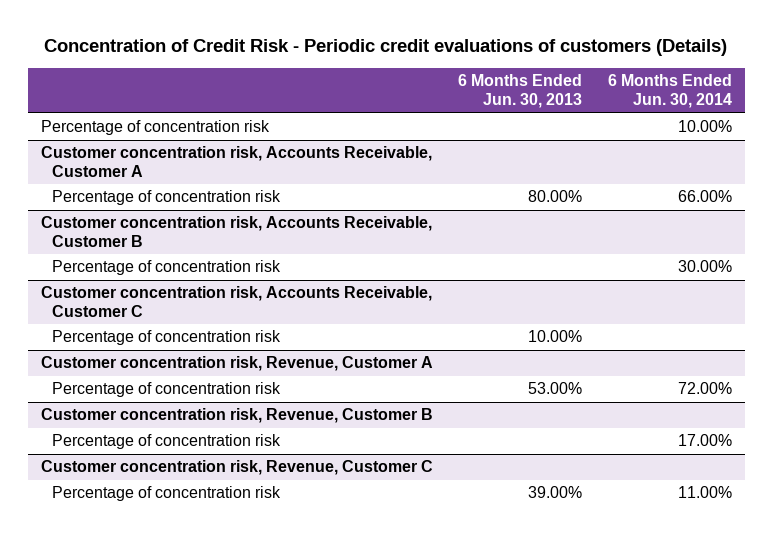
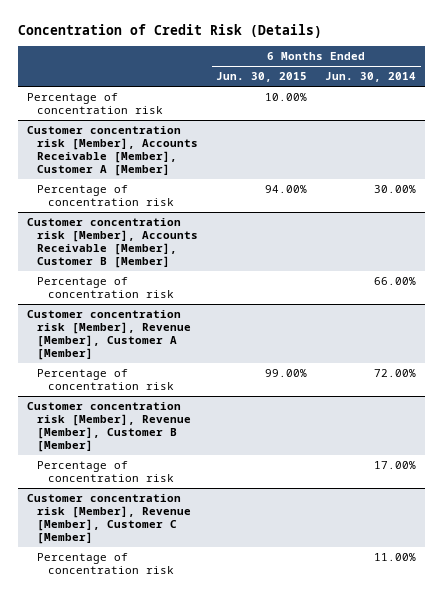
- Concentration of Credit Risk - Periodic credit evaluations of customers (Details)
+ Concentration of Credit Risk (Details)
- | 6 Months Ended Jun. 30, 2013 | 6 Months Ended Jun. 30, 2014
+ | 6 Months Ended Jun. 30, 2015 | 6 Months Ended Jun. 30, 2014
- Percentage of concentration risk | | 10.00%
- Customer concentration risk, Accounts Receivable, Customer A
- Percentage of concentration risk | 80.00% | 66.00%
- Customer concentration risk, Accounts Receivable, Customer B
- Percentage of concentration risk | | 30.00%
- Customer concentration risk, Accounts Receivable, Customer C
- Customer concentration risk, Revenue, Customer A
+ Customer concentration risk [Member], Accounts Receivable [Member], Customer A [Member]
+ Percentage of concentration risk | 94.00% | 30.00%
+ Customer concentration risk [Member], Accounts Receivable [Member], Customer B [Member]
+ Percentage of concentration risk | | 66.00%
+ Customer concentration risk [Member], Revenue [Member], Customer A [Member]
- Customer concentration risk, Revenue, Customer B
+ Customer concentration risk [Member], Revenue [Member], Customer B [Member]
- Customer concentration risk, Revenue, Customer C
+ Customer concentration risk [Member], Revenue [Member], Customer C [Member]

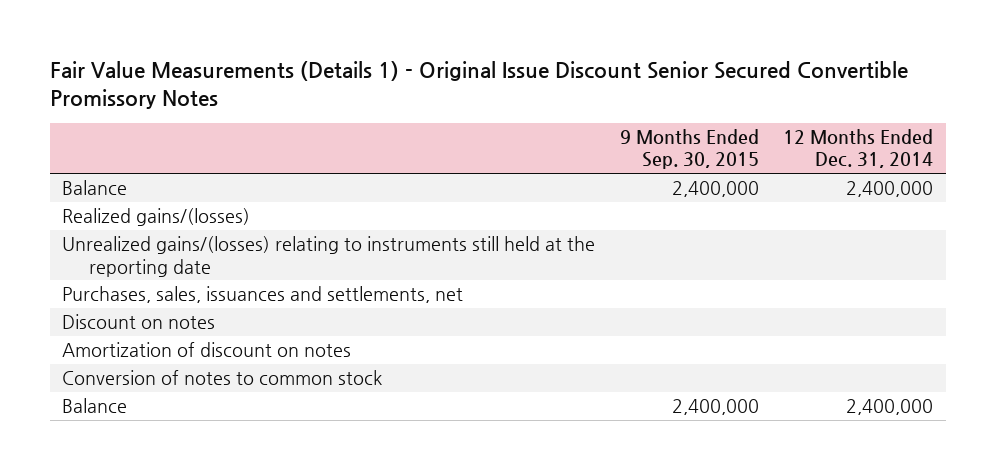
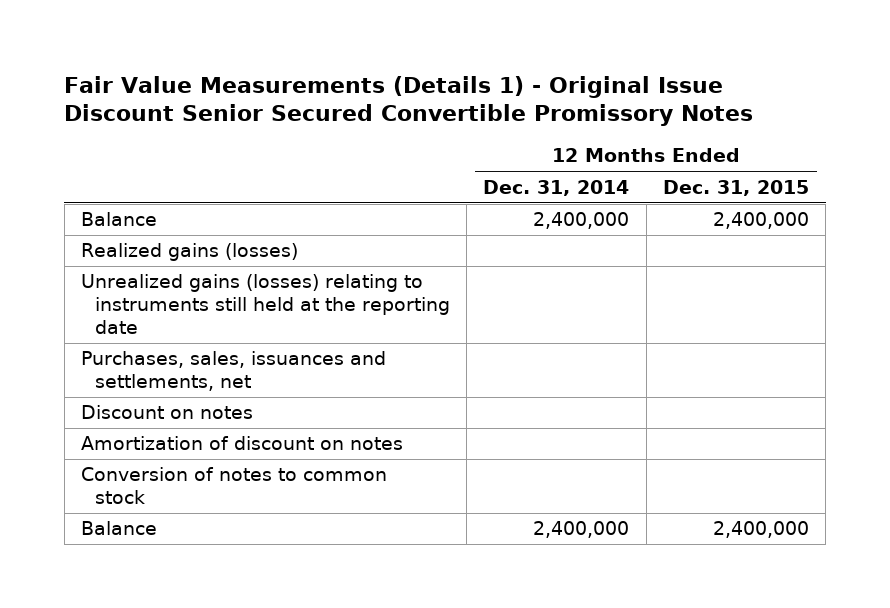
- | 9 Months Ended Sep. 30, 2015 | 12 Months Ended Dec. 31, 2014
+ | 12 Months Ended Dec. 31, 2014 | 12 Months Ended Dec. 31, 2015
- Realized gains/(losses)
- Unrealized gains/(losses) relating to instruments still held at the reporting date
+ Realized gains (losses)
+ Unrealized gains (losses) relating to instruments still held at the reporting date

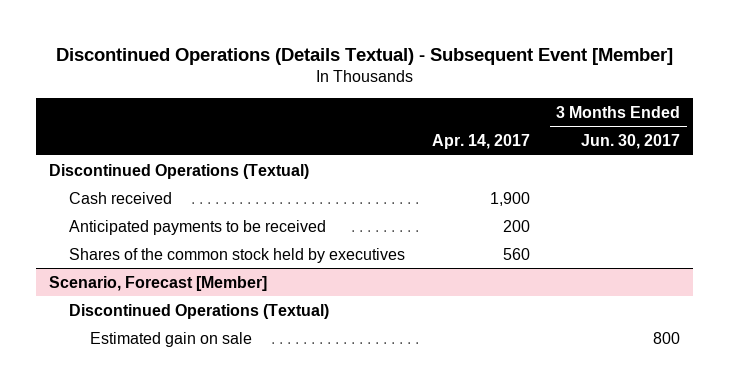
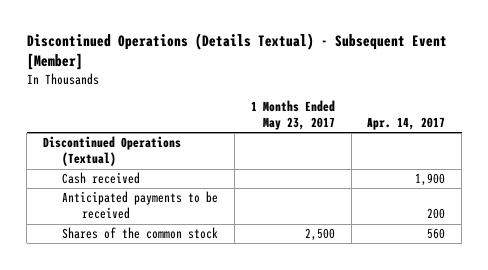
- | Apr. 14, 2017 | 3 Months Ended Jun. 30, 2017
+ | 1 Months Ended May 23, 2017 | Apr. 14, 2017
- Shares of the common stock held by executives | 560 |
- Scenario, Forecast [Member]
- Discontinued Operations (Textual)
- Estimated gain on sale | | 800
+ Shares of the common stock | 2,500 | 560

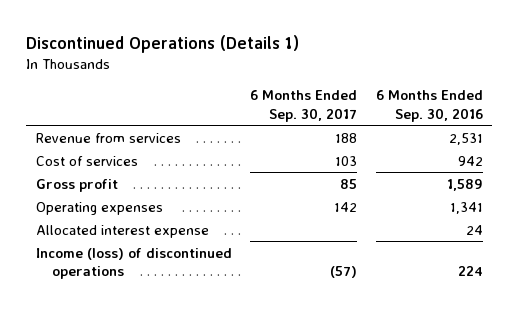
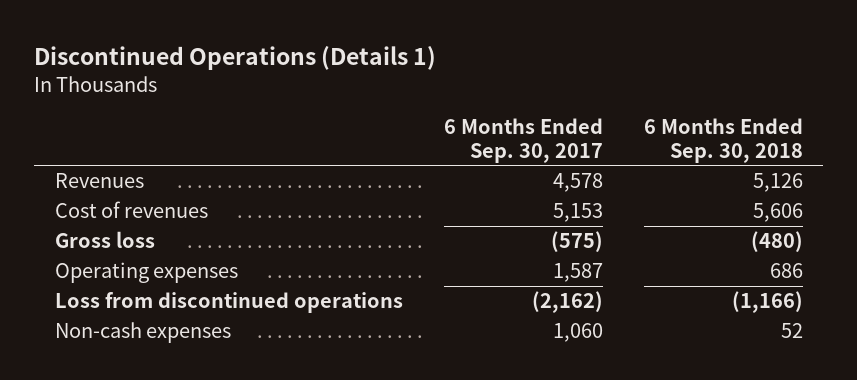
- | 6 Months Ended Sep. 30, 2017 | 6 Months Ended Sep. 30, 2016
+ | 6 Months Ended Sep. 30, 2017 | 6 Months Ended Sep. 30, 2018
- Revenue from services | 188 | 2,531
- Cost of services | 103 | 942
- Gross profit | 85 | 1,589
- Operating expenses | 142 | 1,341
- Allocated interest expense | | 24
- Income (loss) of discontinued operations | (57) | 224
+ Revenues | 4,578 | 5,126
+ Cost of revenues | 5,153 | 5,606
+ Gross loss | (575) | (480)
+ Operating expenses | 1,587 | 686
+ Loss from discontinued operations | (2,162) | (1,166)
+ Non-cash expenses | 1,060 | 52

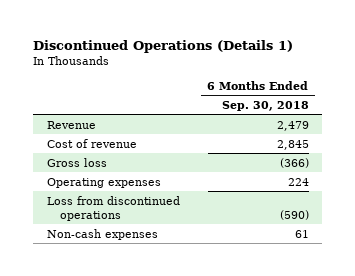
- | 6 Months Ended Sep. 30, 2017 | 6 Months Ended Sep. 30, 2018
+ | 6 Months Ended Sep. 30, 2018
- Revenues | 4,578 | 5,126
- Cost of revenues | 5,153 | 5,606
- Gross loss | (575) | (480)
- Operating expenses | 1,587 | 686
- Loss from discontinued operations | (2,162) | (1,166)
- Non-cash expenses | 1,060 | 52
+ Revenue | 2,479
+ Cost of revenue | 2,845
+ Gross loss | (366)
+ Operating expenses | 224
+ Loss from discontinued operations | (590)
+ Non-cash expenses | 61

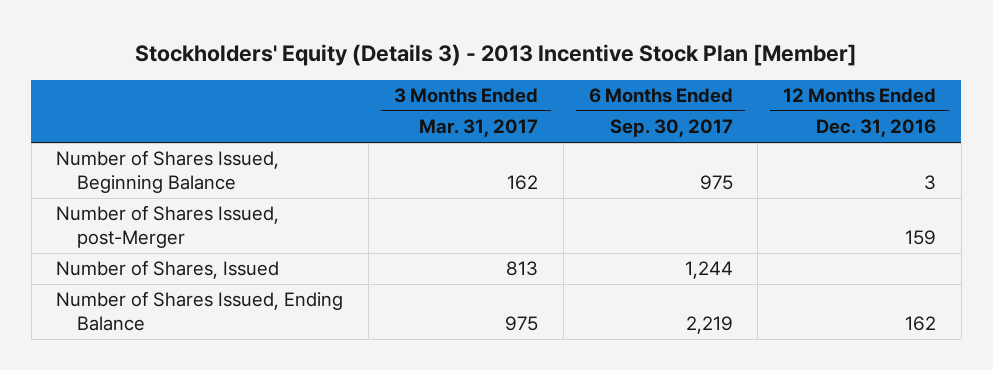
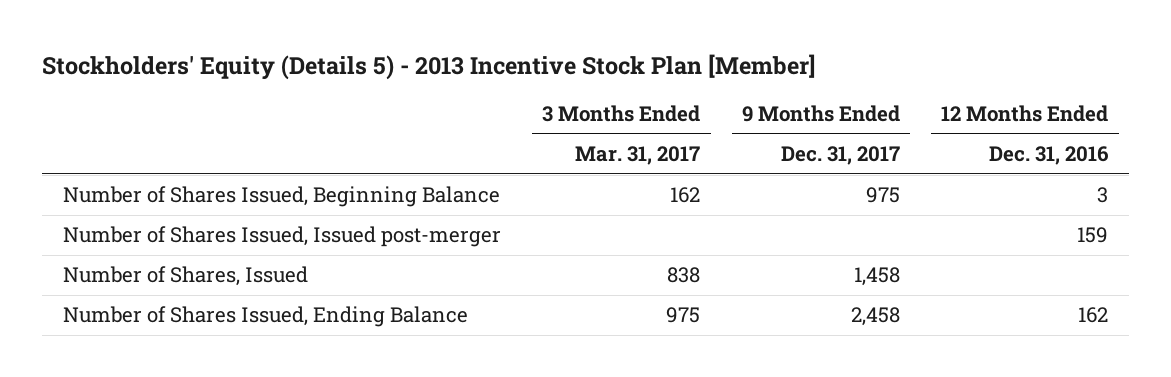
- Stockholders' Equity (Details 3) - 2013 Incentive Stock Plan [Member]
+ Stockholders' Equity (Details 5) - 2013 Incentive Stock Plan [Member]
- | 3 Months Ended Mar. 31, 2017 | 6 Months Ended Sep. 30, 2017 | 12 Months Ended Dec. 31, 2016
+ | 3 Months Ended Mar. 31, 2017 | 9 Months Ended Dec. 31, 2017 | 12 Months Ended Dec. 31, 2016
- Number of Shares Issued, post-Merger | | | 159
- Number of Shares, Issued | 813 | 1,244 |
+ Number of Shares Issued, Issued post-merger | | | 159
+ Number of Shares, Issued | 838 | 1,458 |

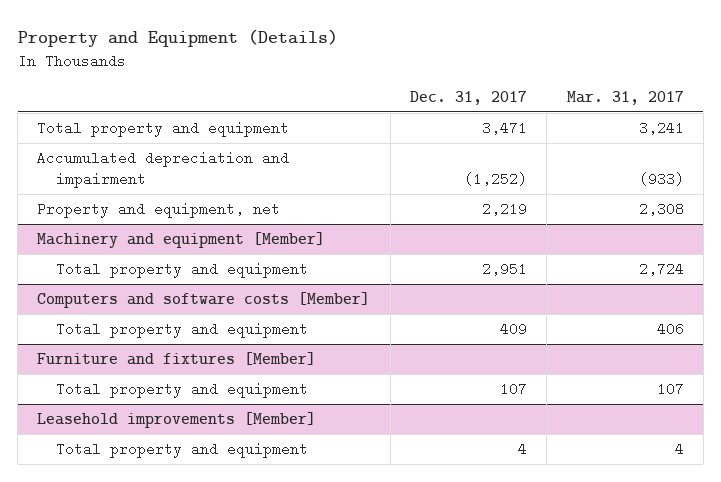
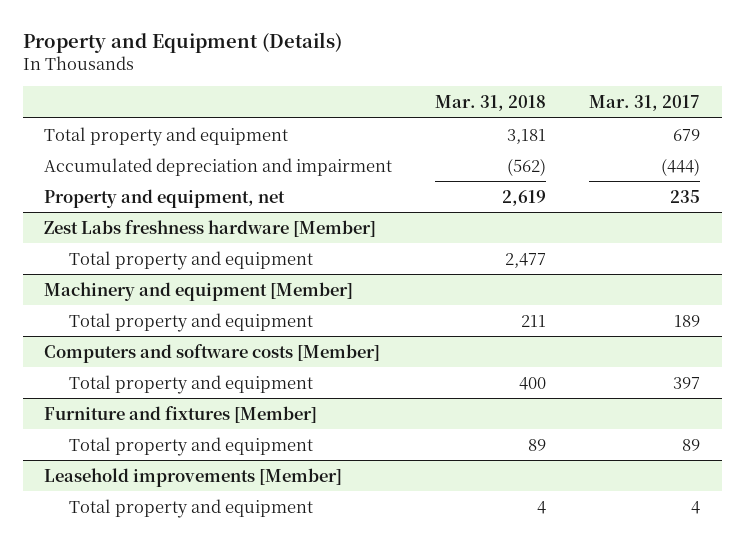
- | Dec. 31, 2017 | Mar. 31, 2017
+ | Mar. 31, 2018 | Mar. 31, 2017
- Total property and equipment | 3,471 | 3,241
- Accumulated depreciation and impairment | (1,252) | (933)
- Property and equipment, net | 2,219 | 2,308
+ Total property and equipment | 3,181 | 679
+ Accumulated depreciation and impairment | (562) | (444)
+ Property and equipment, net | 2,619 | 235
+ Zest Labs freshness hardware [Member]
+ Total property and equipment | 2,477 |
@ Machinery and equipment [Member]
- Total property and equipment | 2,951 | 2,724
+ Total property and equipment | 211 | 189
@ Computers and software costs [Member]
- Total property and equipment | 409 | 406
+ Total property and equipment | 400 | 397
@ Furniture and fixtures [Member]
- Total property and equipment | 107 | 107
+ Total property and equipment | 89 | 89

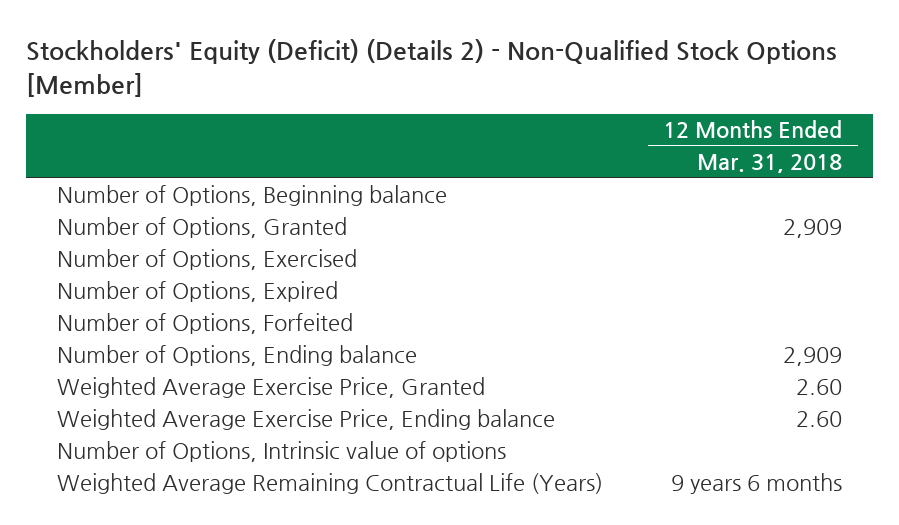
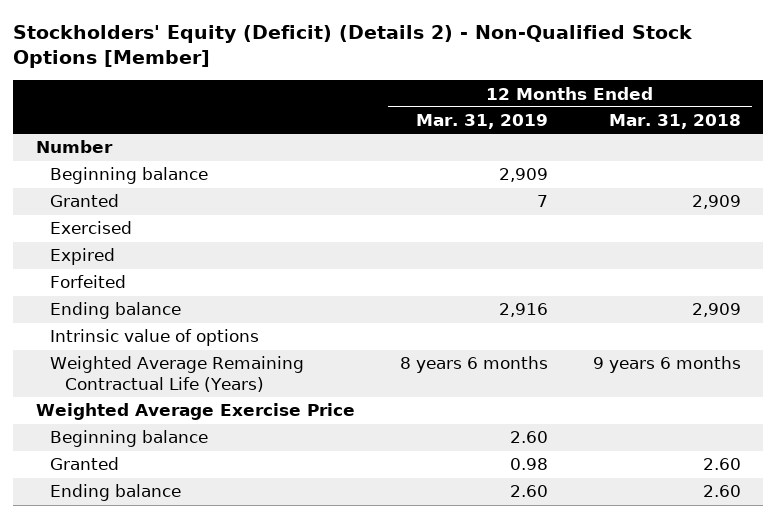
- | 12 Months Ended Mar. 31, 2018
+ | 12 Months Ended Mar. 31, 2019 | 12 Months Ended Mar. 31, 2018
- Number of Options, Beginning balance
- Number of Options, Granted | 2,909
- Number of Options, Exercised
- Number of Options, Expired
- Number of Options, Forfeited
- Number of Options, Ending balance | 2,909
- Weighted Average Exercise Price, Granted | 2.60
- Weighted Average Exercise Price, Ending balance | 2.60
- Number of Options, Intrinsic value of options
+ Number
+ Beginning balance | 2,909 |
+ Granted | 7 | 2,909
+ Exercised
+ Expired
+ Forfeited
+ Ending balance | 2,916 | 2,909
+ Intrinsic value of options
+ Weighted Average Exercise Price
+ Beginning balance | 2.60 |
+ Granted | 0.98 | 2.60
+ Ending balance | 2.60 | 2.60

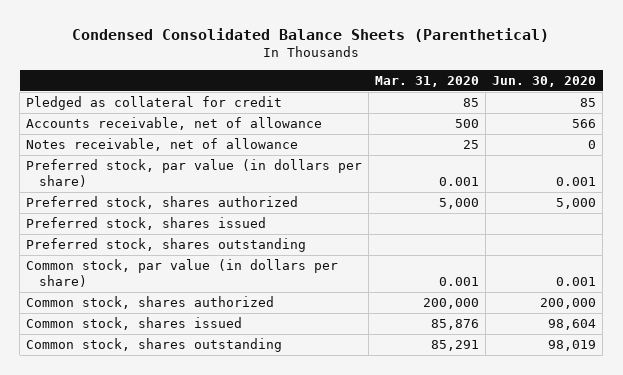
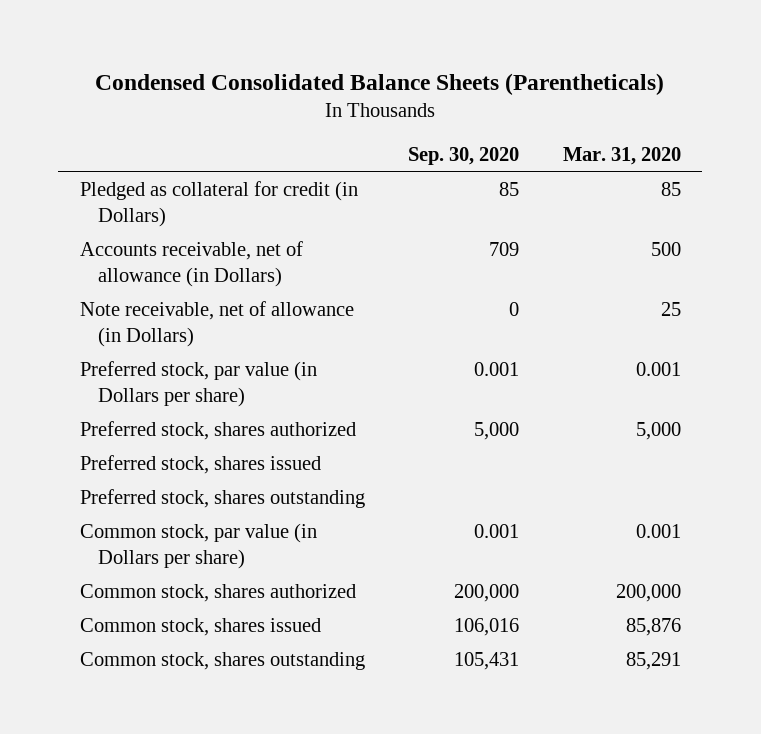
- Condensed Consolidated Balance Sheets (Parenthetical)
+ Condensed Consolidated Balance Sheets (Parentheticals)
- | Mar. 31, 2020 | Jun. 30, 2020
+ | Sep. 30, 2020 | Mar. 31, 2020
- Pledged as collateral for credit | 85 | 85
- Accounts receivable, net of allowance | 500 | 566
- Notes receivable, net of allowance | 25 | 0
- Preferred stock, par value (in dollars per share) | 0.001 | 0.001
+ Pledged as collateral for credit (in Dollars) | 85 | 85
+ Accounts receivable, net of allowance (in Dollars) | 709 | 500
+ Note receivable, net of allowance (in Dollars) | 0 | 25
+ Preferred stock, par value (in Dollars per share) | 0.001 | 0.001
- Common stock, par value (in dollars per share) | 0.001 | 0.001
+ Common stock, par value (in Dollars per share) | 0.001 | 0.001

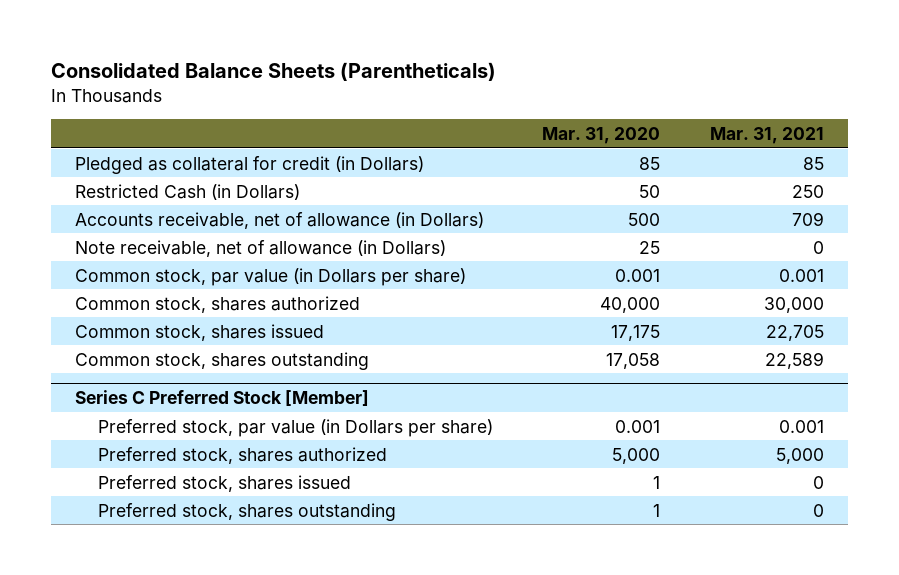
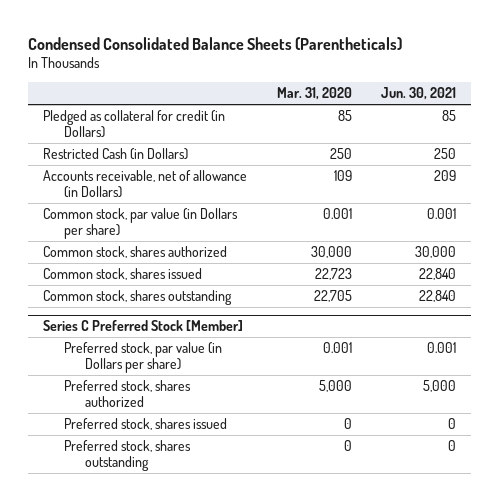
- Consolidated Balance Sheets (Parentheticals)
+ Condensed Consolidated Balance Sheets (Parentheticals)
- | Mar. 31, 2020 | Mar. 31, 2021
+ | Mar. 31, 2020 | Jun. 30, 2021
- Restricted Cash (in Dollars) | 50 | 250
- Accounts receivable, net of allowance (in Dollars) | 500 | 709
- Note receivable, net of allowance (in Dollars) | 25 | 0
+ Restricted Cash (in Dollars) | 250 | 250
+ Accounts receivable, net of allowance (in Dollars) | 109 | 209
- Common stock, shares authorized | 40,000 | 30,000
- Common stock, shares issued | 17,175 | 22,705
- Common stock, shares outstanding | 17,058 | 22,589
+ Common stock, shares authorized | 30,000 | 30,000
+ Common stock, shares issued | 22,723 | 22,840
+ Common stock, shares outstanding | 22,705 | 22,840
@ Series C Preferred Stock [Member]
- Preferred stock, shares issued | 1 | 0
- Preferred stock, shares outstanding | 1 | 0
+ Preferred stock, shares issued | 0 | 0
+ Preferred stock, shares outstanding | 0 | 0

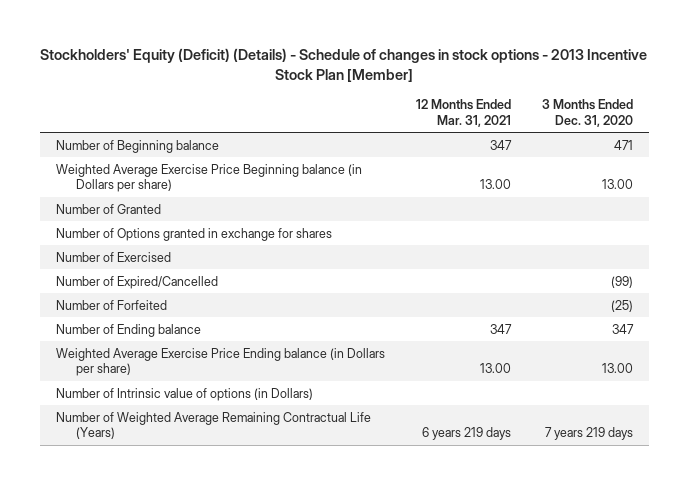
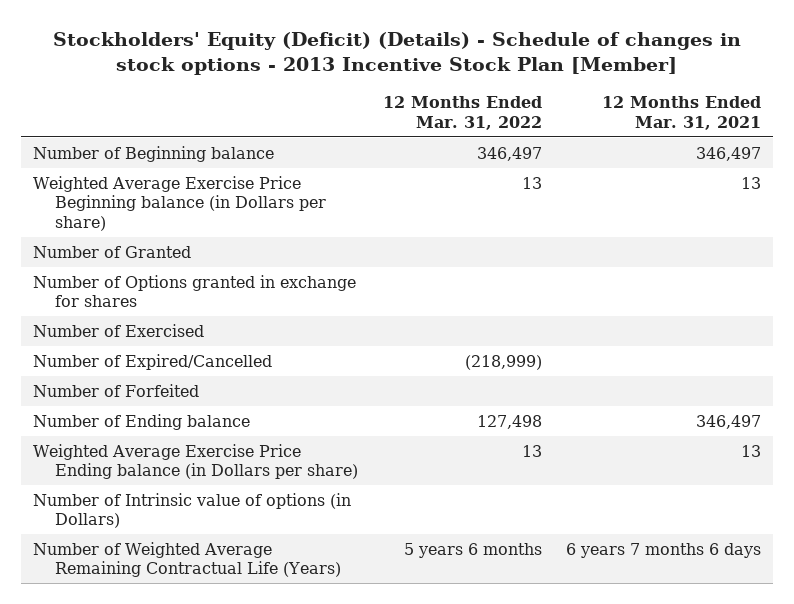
- | 12 Months Ended Mar. 31, 2021 | 3 Months Ended Dec. 31, 2020
+ | 12 Months Ended Mar. 31, 2022 | 12 Months Ended Mar. 31, 2021
- Number of Beginning balance | 347 | 471
- Weighted Average Exercise Price Beginning balance (in Dollars per share) | 13.00 | 13.00
+ Number of Beginning balance | 346,497 | 346,497
+ Weighted Average Exercise Price Beginning balance (in Dollars per share) | 13 | 13
- Number of Ending balance | 347 | 347
- Weighted Average Exercise Price Ending balance (in Dollars per share) | 13.00 | 13.00
+ Number of Ending balance | 127,498 | 346,497
+ Weighted Average Exercise Price Ending balance (in Dollars per share) | 13 | 13
- Number of Weighted Average Remaining Contractual Life (Years) | 6 years 219 days | 7 years 219 days
+ Number of Weighted Average Remaining Contractual Life (Years) | 5 years 6 months | 6 years 7 months 6 days

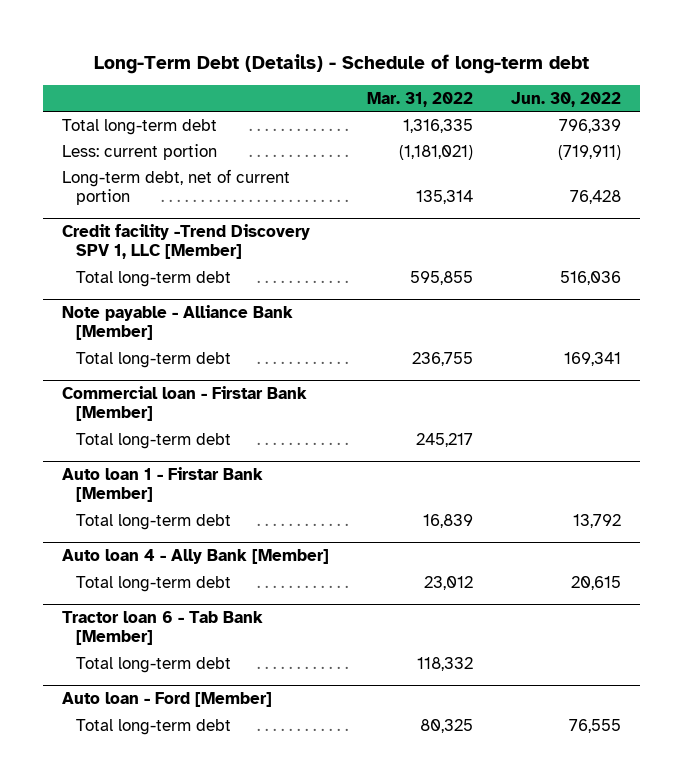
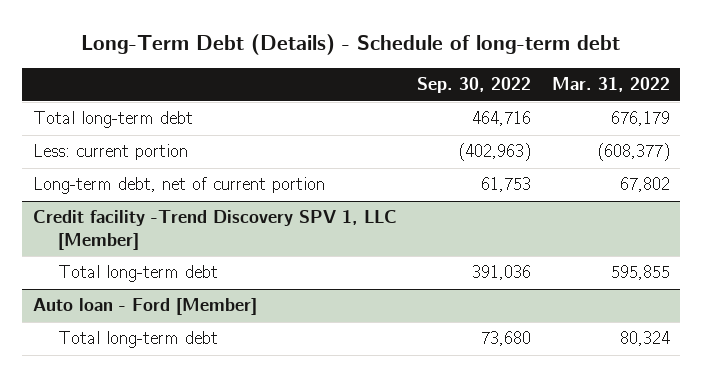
- | Mar. 31, 2022 | Jun. 30, 2022
+ | Sep. 30, 2022 | Mar. 31, 2022
- Total long-term debt | 1,316,335 | 796,339
- Less: current portion | (1,181,021) | (719,911)
- Long-term debt, net of current portion | 135,314 | 76,428
+ Total long-term debt | 464,716 | 676,179
+ Less: current portion | (402,963) | (608,377)
+ Long-term debt, net of current portion | 61,753 | 67,802
- Note payable - Alliance Bank [Member]
- Total long-term debt | 236,755 | 169,341
- Commercial loan - Firstar Bank [Member]
- Total long-term debt | 245,217 |
- Auto loan 1 - Firstar Bank [Member]
- Total long-term debt | 16,839 | 13,792
- Auto loan 4 - Ally Bank [Member]
- Total long-term debt | 23,012 | 20,615
- Tractor loan 6 - Tab Bank [Member]
- Total long-term debt | 118,332 |
@ Auto loan - Ford [Member]
- Total long-term debt | 80,325 | 76,555
+ Total long-term debt | 73,680 | 80,324

